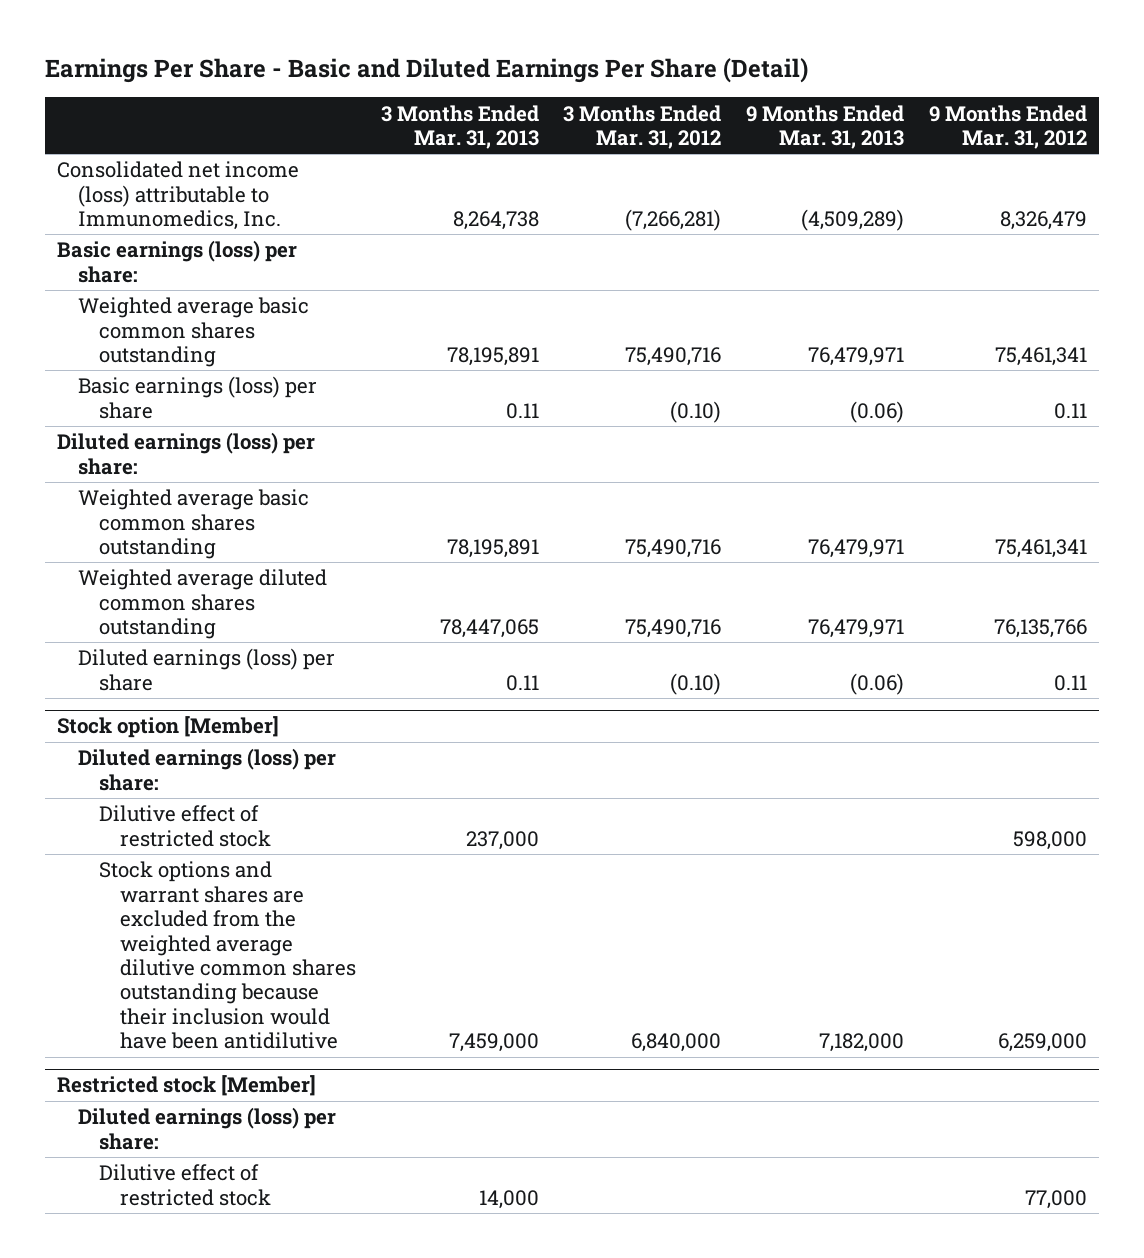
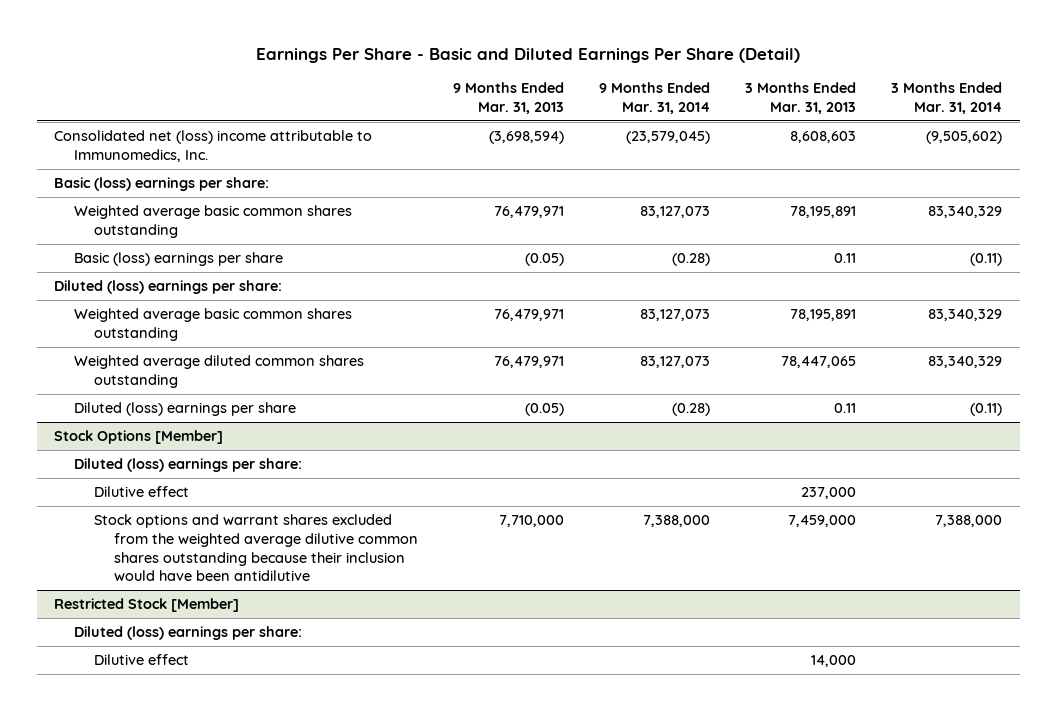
- | 3 Months Ended Mar. 31, 2013 | 3 Months Ended Mar. 31, 2012 | 9 Months Ended Mar. 31, 2013 | 9 Months Ended Mar. 31, 2012
+ | 9 Months Ended Mar. 31, 2013 | 9 Months Ended Mar. 31, 2014 | 3 Months Ended Mar. 31, 2013 | 3 Months Ended Mar. 31, 2014
- Consolidated net income (loss) attributable to Immunomedics, Inc. | 8,264,738 | (7,266,281) | (4,509,289) | 8,326,479
- Basic earnings (loss) per share:
+ Consolidated net (loss) income attributable to Immunomedics, Inc. | (3,698,594) | (23,579,045) | 8,608,603 | (9,505,602)
+ Basic (loss) earnings per share:
- Basic earnings (loss) per share | 0.11 | (0.10) | (0.06) | 0.11
- Diluted earnings (loss) per share:
+ Basic (loss) earnings per share | (0.05) | (0.28) | 0.11 | (0.11)
+ Diluted (loss) earnings per share:
- Diluted earnings (loss) per share | 0.11 | (0.10) | (0.06) | 0.11
- Stock option [Member]
- Diluted earnings (loss) per share:
- Dilutive effect of restricted stock | 237,000 | | | 598,000
- Stock options and warrant shares are excluded from the weighted average dilutive common shares outstanding because their inclusion would have been antidilutive | 7,459,000 | 6,840,000 | 7,182,000 | 6,259,000
- Restricted stock [Member]
- Diluted earnings (loss) per share:
- Dilutive effect of restricted stock | 14,000 | | | 77,000
+ Diluted (loss) earnings per share | (0.05) | (0.28) | 0.11 | (0.11)
+ Stock Options [Member]
+ Diluted (loss) earnings per share:
+ Dilutive effect | | | 237,000 |
+ Stock options and warrant shares excluded from the weighted average dilutive common shares outstanding because their inclusion would have been antidilutive | 7,710,000 | 7,388,000 | 7,459,000 | 7,388,000
+ Restricted Stock [Member]
+ Diluted (loss) earnings per share:
+ Dilutive effect | | | 14,000 |

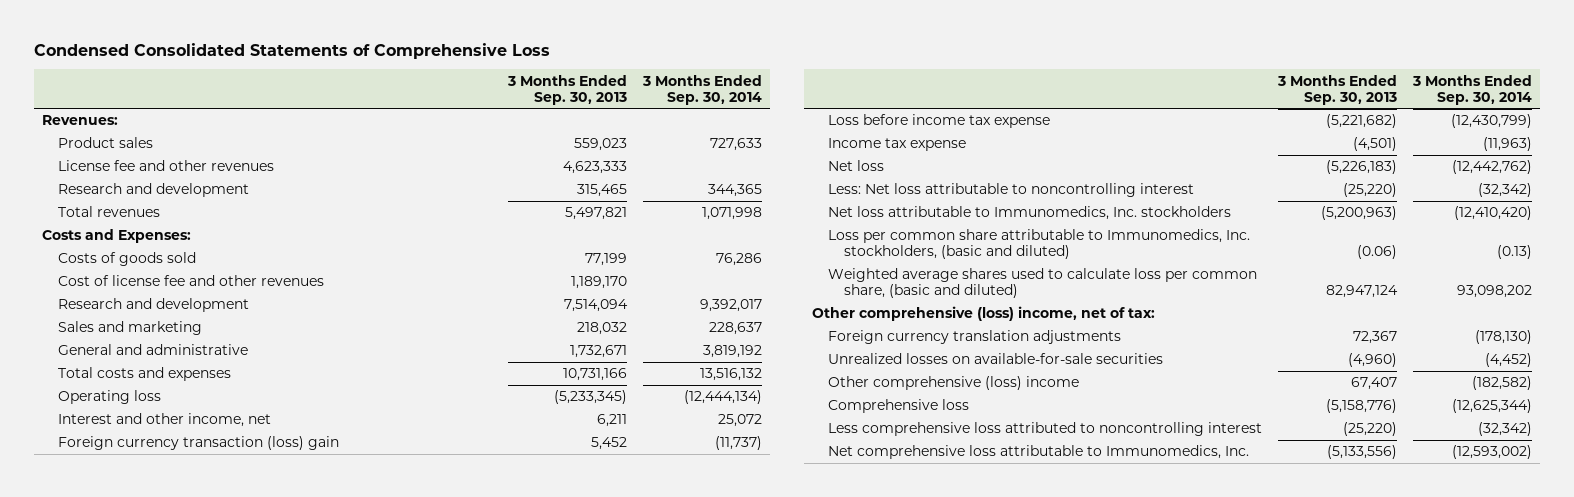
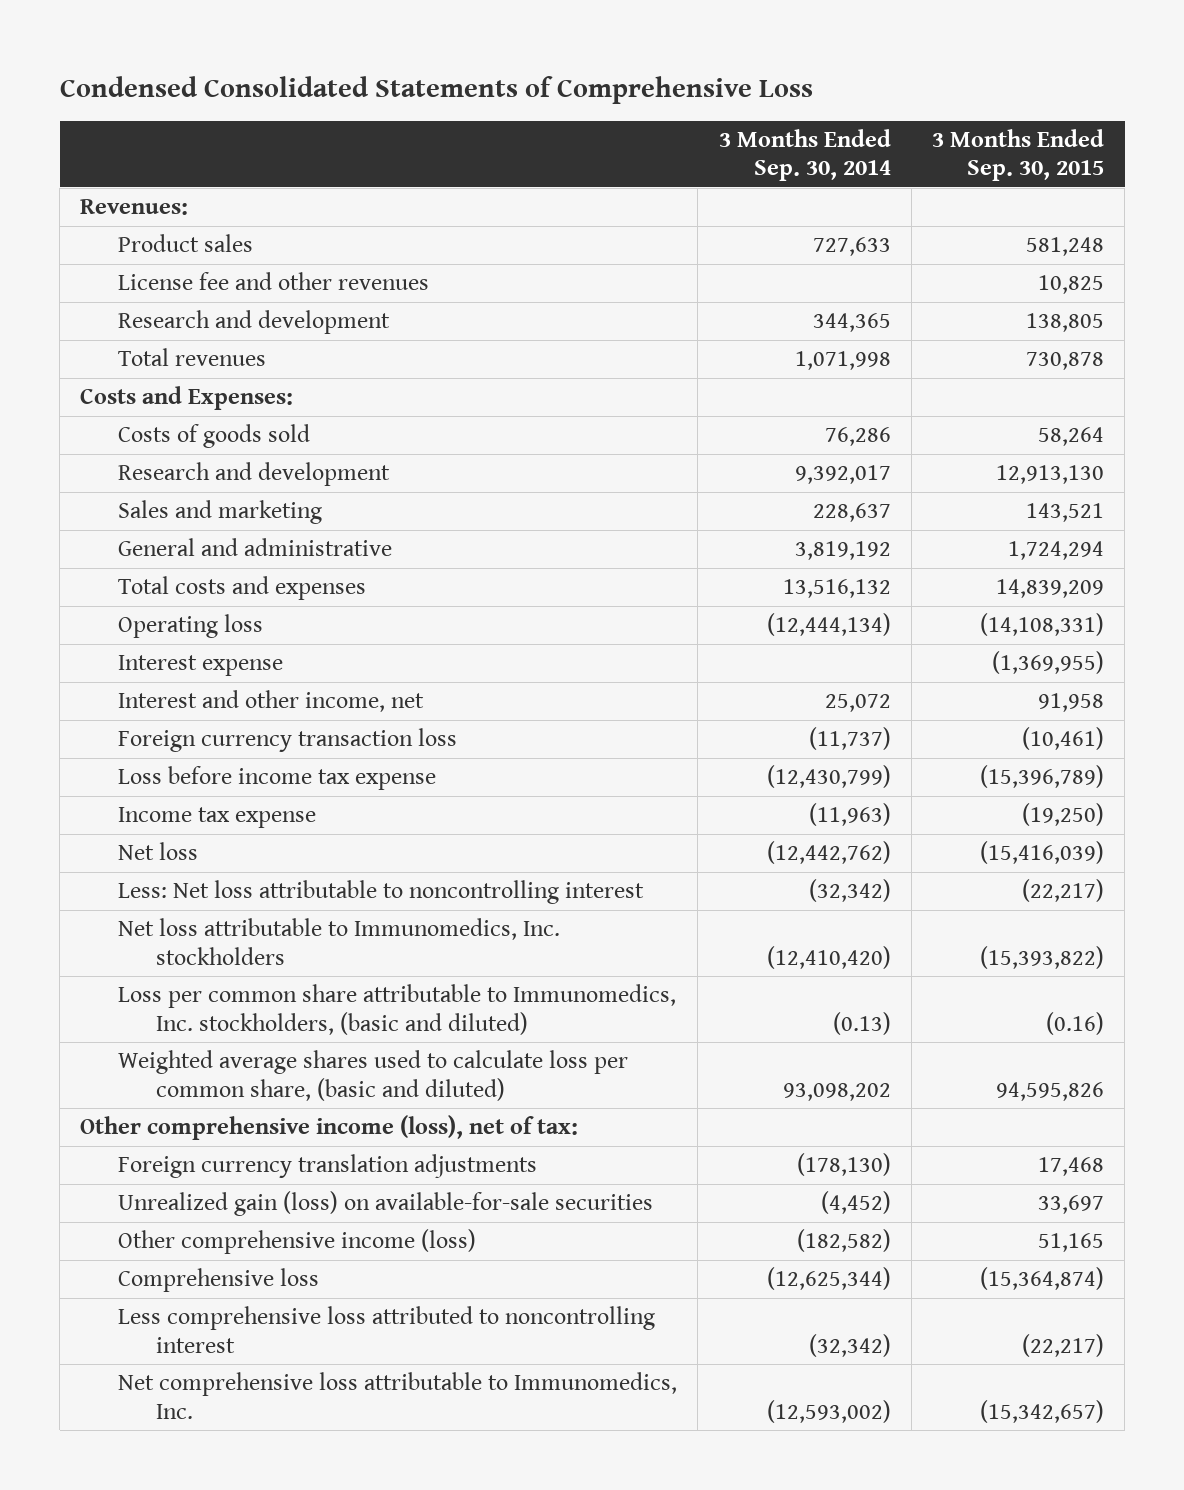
- | 3 Months Ended Sep. 30, 2013 | 3 Months Ended Sep. 30, 2014
+ | 3 Months Ended Sep. 30, 2014 | 3 Months Ended Sep. 30, 2015
- Cost of license fee and other revenues | 1,189,170 |
+ Interest expense | | (1,369,955)
- Foreign currency transaction (loss) gain | 5,452 | (11,737)
+ Foreign currency transaction loss | (11,737) | (10,461)
- Other comprehensive (loss) income, net of tax:
+ Other comprehensive income (loss), net of tax:
- Unrealized losses on available-for-sale securities | (4,960) | (4,452)
- Other comprehensive (loss) income | 67,407 | (182,582)
+ Unrealized gain (loss) on available-for-sale securities | (4,452) | 33,697
+ Other comprehensive income (loss) | (182,582) | 51,165

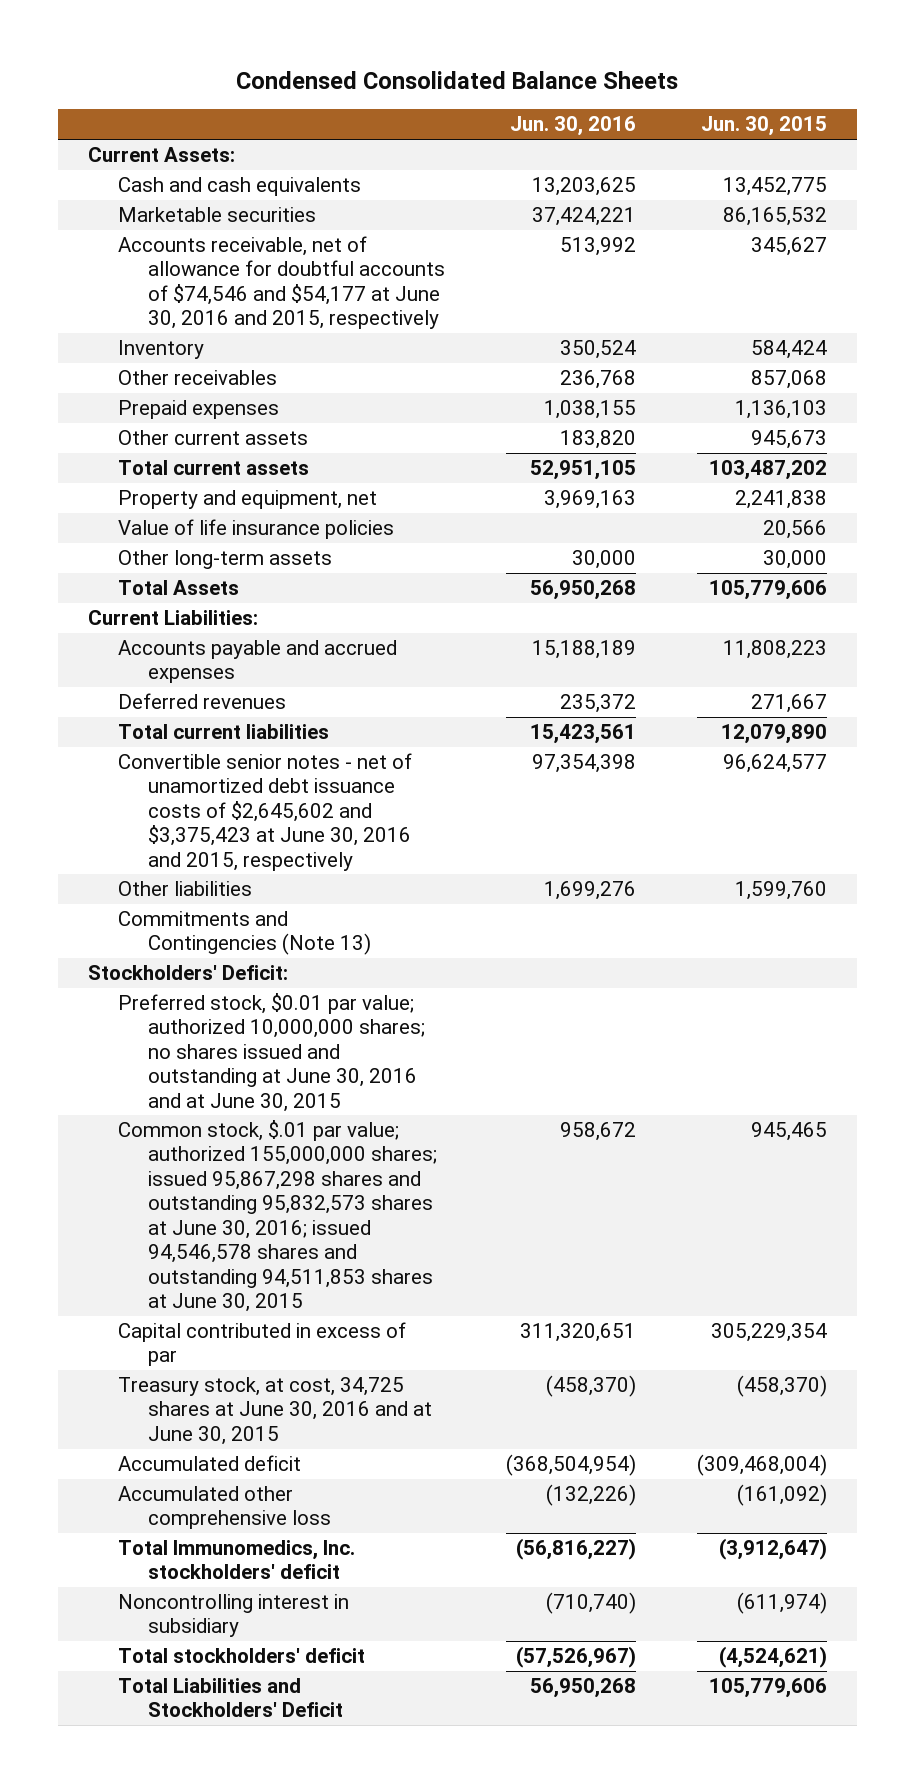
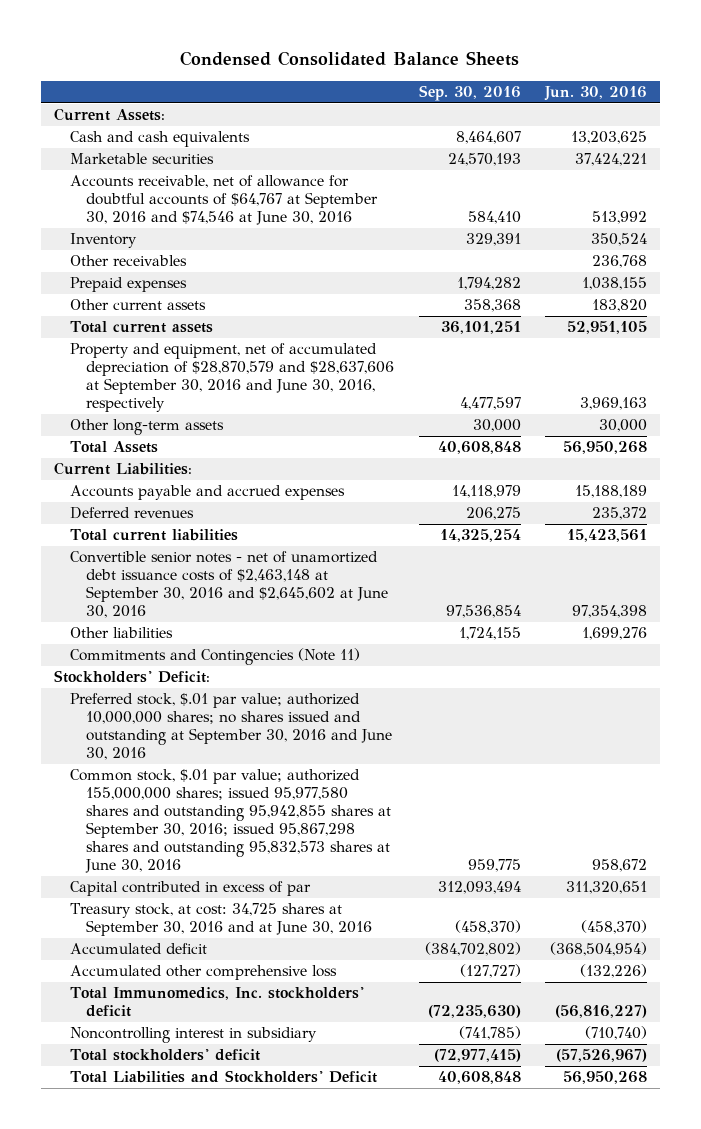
- | Jun. 30, 2016 | Jun. 30, 2015
+ | Sep. 30, 2016 | Jun. 30, 2016
- Accounts receivable, net of allowance for doubtful accounts of $74,546 and $54,177 at June 30, 2016 and 2015, respectively | 513,992 | 345,627
+ Accounts receivable, net of allowance for doubtful accounts of $64,767 at September 30, 2016 and $74,546 at June 30, 2016 | 584,410 | 513,992
- Property and equipment, net | 3,969,163 | 2,241,838
- Value of life insurance policies | | 20,566
+ Property and equipment, net of accumulated depreciation of $28,870,579 and $28,637,606 at September 30, 2016 and June 30, 2016, respectively | 4,477,597 | 3,969,163
- Convertible senior notes - net of unamortized debt issuance costs of $2,645,602 and $3,375,423 at June 30, 2016 and 2015, respectively | 97,354,398 | 96,624,577
+ Convertible senior notes - net of unamortized debt issuance costs of $2,463,148 at September 30, 2016 and $2,645,602 at June 30, 2016 | 97,536,854 | 97,354,398
- Commitments and Contingencies (Note 13)
+ Commitments and Contingencies (Note 11)
- Preferred stock, $0.01 par value; authorized 10,000,000 shares; no shares issued and outstanding at June 30, 2016 and at June 30, 2015
- Common stock, $.01 par value; authorized 155,000,000 shares; issued 95,867,298 shares and outstanding 95,832,573 shares at June 30, 2016; issued 94,546,578 shares and outstanding 94,511,853 shares at June 30, 2015 | 958,672 | 945,465
+ Preferred stock, $.01 par value; authorized 10,000,000 shares; no shares issued and outstanding at September 30, 2016 and June 30, 2016
+ Common stock, $.01 par value; authorized 155,000,000 shares; issued 95,977,580 shares and outstanding 95,942,855 shares at September 30, 2016; issued 95,867,298 shares and outstanding 95,832,573 shares at June 30, 2016 | 959,775 | 958,672
- Treasury stock, at cost, 34,725 shares at June 30, 2016 and at June 30, 2015 | (458,370) | (458,370)
+ Treasury stock, at cost: 34,725 shares at September 30, 2016 and at June 30, 2016 | (458,370) | (458,370)

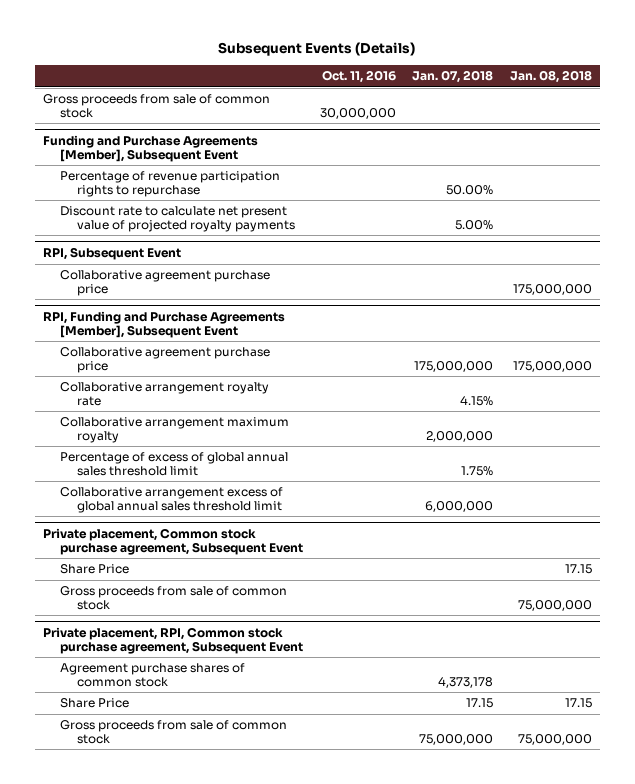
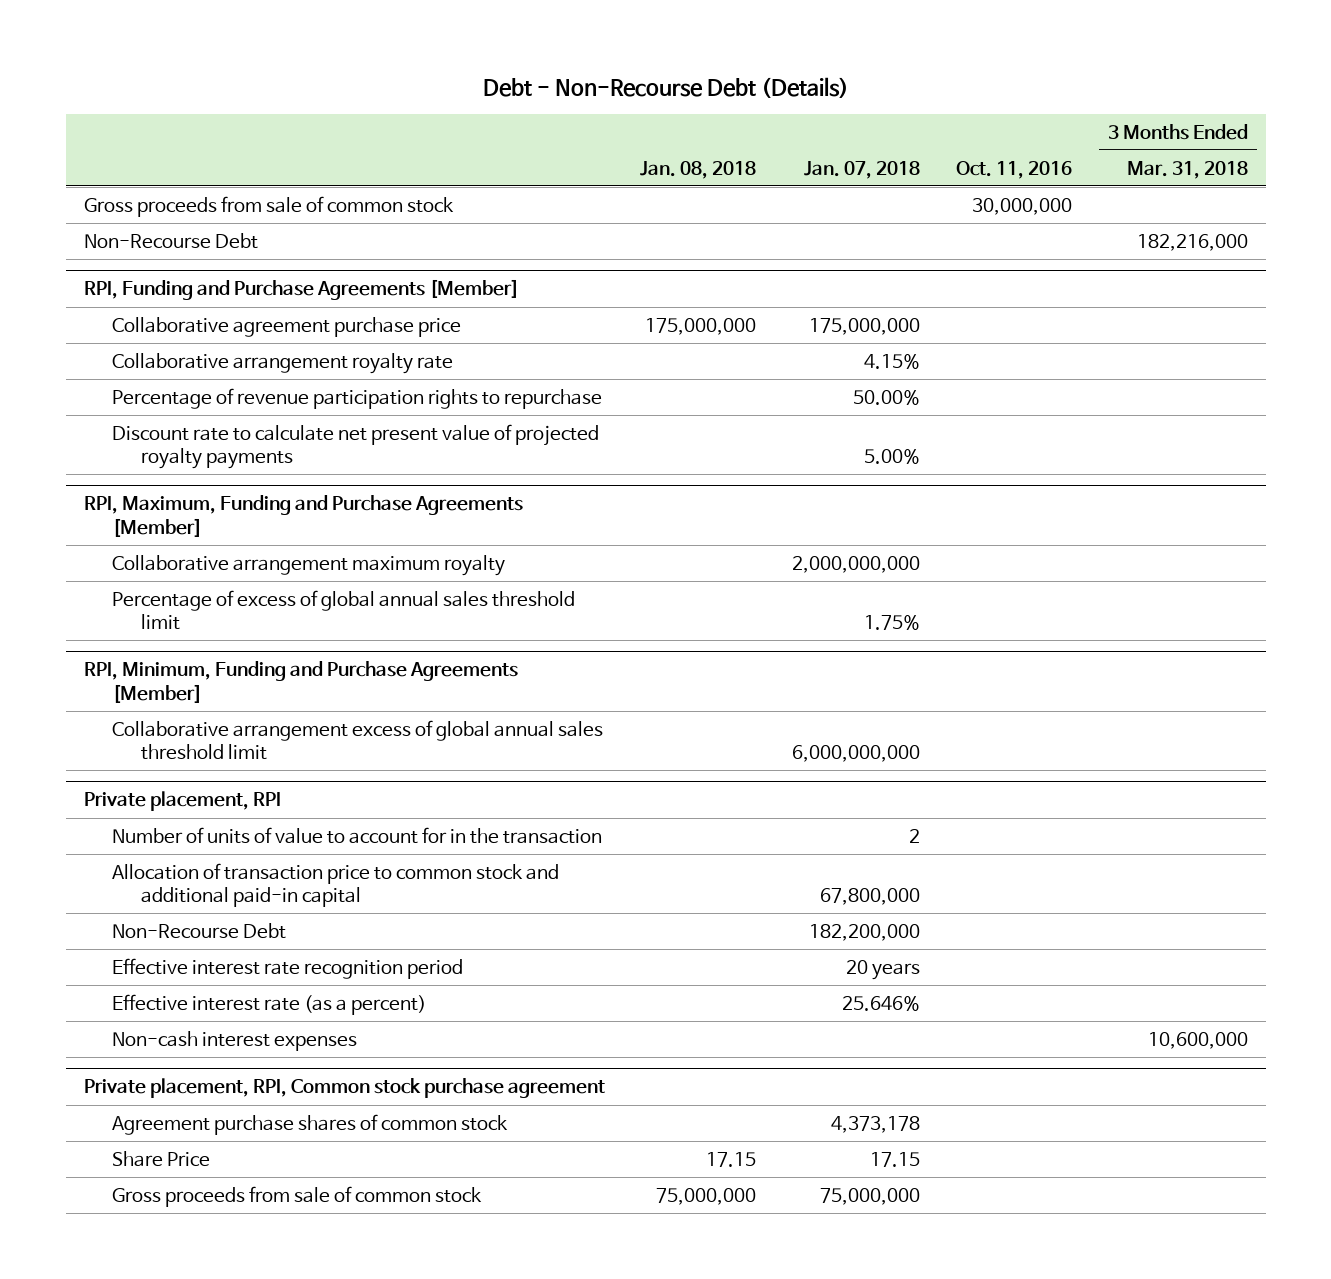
- Subsequent Events (Details)
+ Debt - Non-Recourse Debt (Details)
- | Oct. 11, 2016 | Jan. 07, 2018 | Jan. 08, 2018
+ | Jan. 08, 2018 | Jan. 07, 2018 | Oct. 11, 2016 | 3 Months Ended Mar. 31, 2018
- Funding and Purchase Agreements [Member], Subsequent Event
- Percentage of revenue participation rights to repurchase | | 50.00% |
- Discount rate to calculate net present value of projected royalty payments | | 5.00% |
- RPI, Subsequent Event
- Collaborative agreement purchase price | | | 175,000,000
- RPI, Funding and Purchase Agreements [Member], Subsequent Event
+ Non-Recourse Debt | | | | 182,216,000
+ RPI, Funding and Purchase Agreements [Member]
- Collaborative arrangement maximum royalty | | 2,000,000 |
+ Percentage of revenue participation rights to repurchase | | 50.00% | |
+ Discount rate to calculate net present value of projected royalty payments | | 5.00% | |
+ RPI, Maximum, Funding and Purchase Agreements [Member]
+ Collaborative arrangement maximum royalty | | 2,000,000,000 | |
- Collaborative arrangement excess of global annual sales threshold limit | | 6,000,000 |
- Private placement, Common stock purchase agreement, Subsequent Event
- Share Price | | | 17.15
- Gross proceeds from sale of common stock | | | 75,000,000
- Private placement, RPI, Common stock purchase agreement, Subsequent Event
+ RPI, Minimum, Funding and Purchase Agreements [Member]
+ Collaborative arrangement excess of global annual sales threshold limit | | 6,000,000,000 | |
+ Private placement, RPI
+ Number of units of value to account for in the transaction | | 2 | |
+ Allocation of transaction price to common stock and additional paid-in capital | | 67,800,000 | |
+ Non-Recourse Debt | | 182,200,000 | |
+ Effective interest rate recognition period | | 20 years | |
+ Effective interest rate (as a percent) | | 25.646% | |
+ Non-cash interest expenses | | | | 10,600,000
+ Private placement, RPI, Common stock purchase agreement

